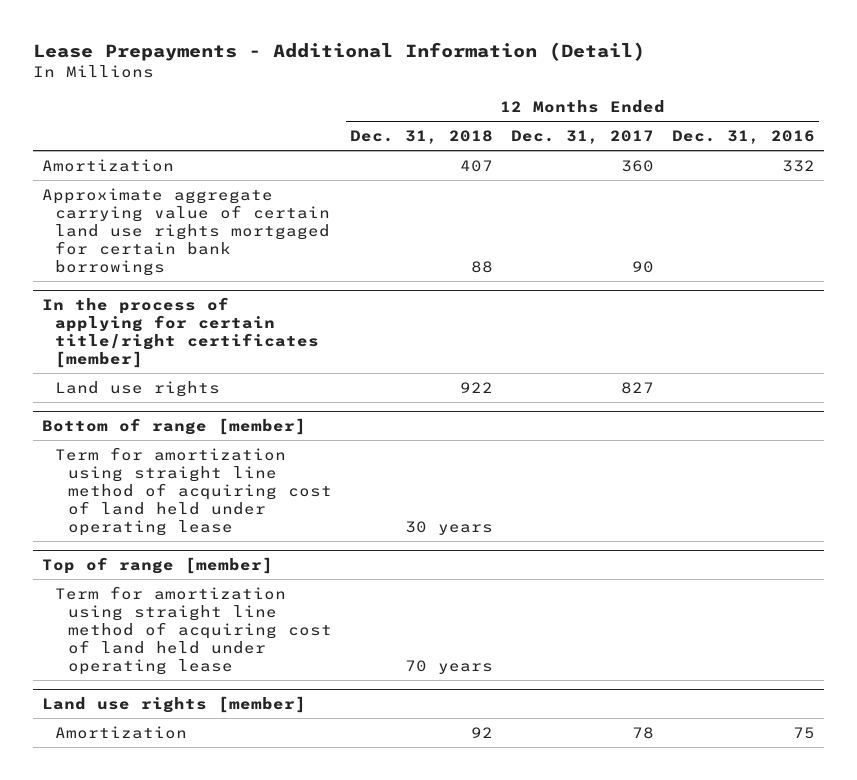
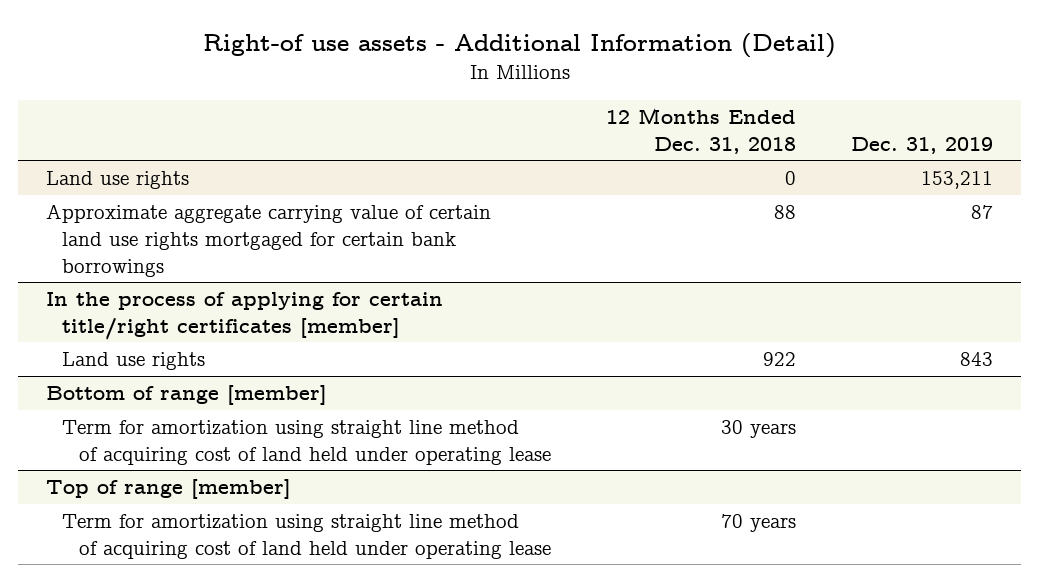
- Lease Prepayments - Additional Information (Detail)
+ Right-of use assets - Additional Information (Detail)
- | 12 Months Ended Dec. 31, 2018 | 12 Months Ended Dec. 31, 2017 | 12 Months Ended Dec. 31, 2016
+ | 12 Months Ended Dec. 31, 2018 | Dec. 31, 2019
- Amortization | 407 | 360 | 332
+ Land use rights | 0 | 153,211
- Land use rights [member]
- Amortization | 92 | 78 | 75

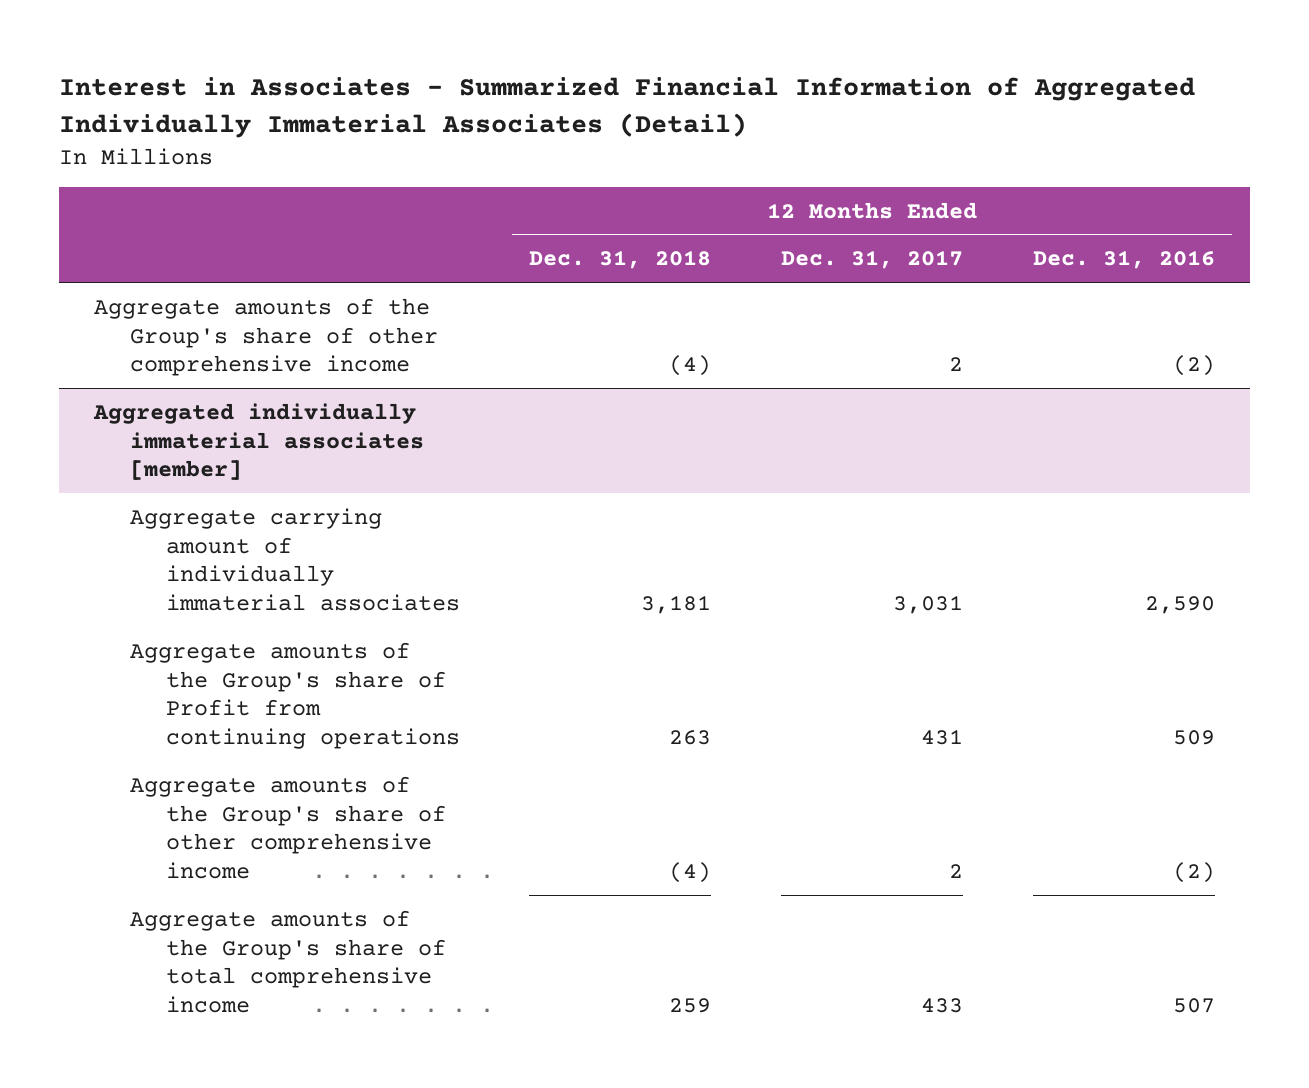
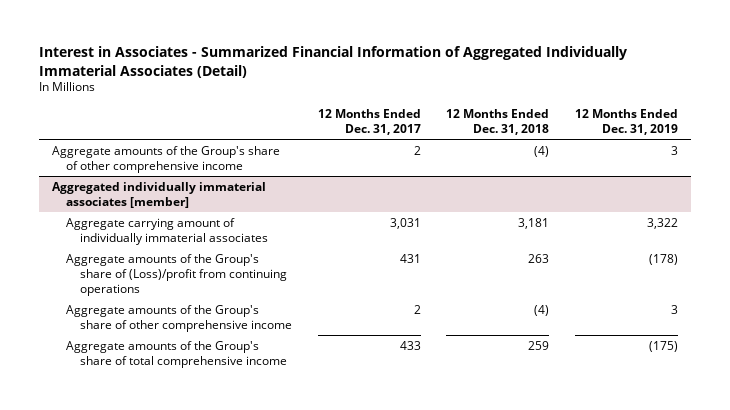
- | 12 Months Ended Dec. 31, 2018 | 12 Months Ended Dec. 31, 2017 | 12 Months Ended Dec. 31, 2016
+ | 12 Months Ended Dec. 31, 2017 | 12 Months Ended Dec. 31, 2018 | 12 Months Ended Dec. 31, 2019
@ Aggregated individually immaterial associates [member]
- Aggregate amounts of the Group's share of Profit from continuing operations | 263 | 431 | 509
+ Aggregate amounts of the Group's share of (Loss)/profit from continuing operations | 431 | 263 | (178)

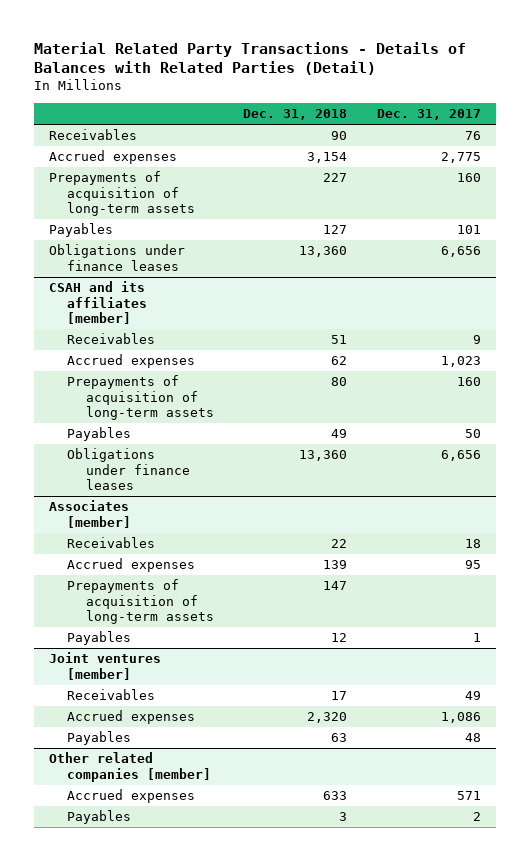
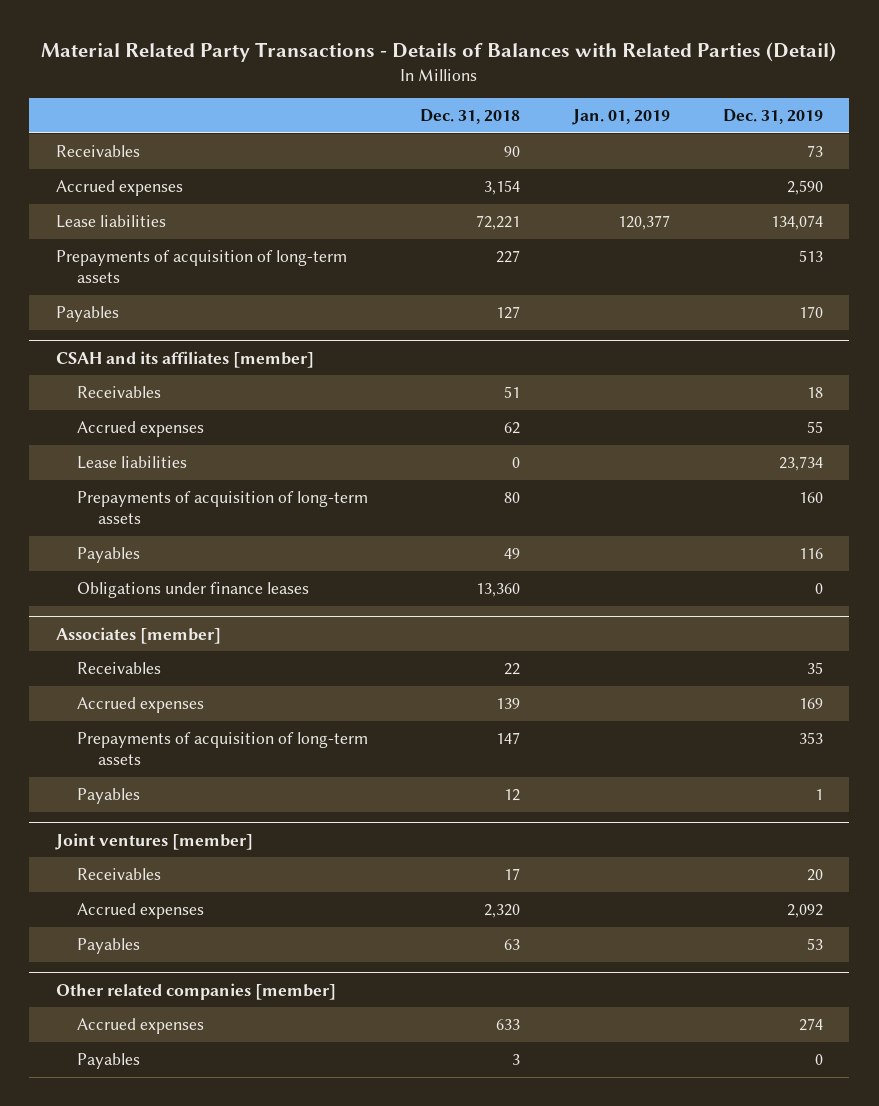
- | Dec. 31, 2018 | Dec. 31, 2017
+ | Dec. 31, 2018 | Jan. 01, 2019 | Dec. 31, 2019
+ Lease liabilities | 72,221 | 120,377 | 134,074
- Obligations under finance leases | 13,360 | 6,656
@ CSAH and its affiliates [member]
+ Lease liabilities | 0 | | 23,734

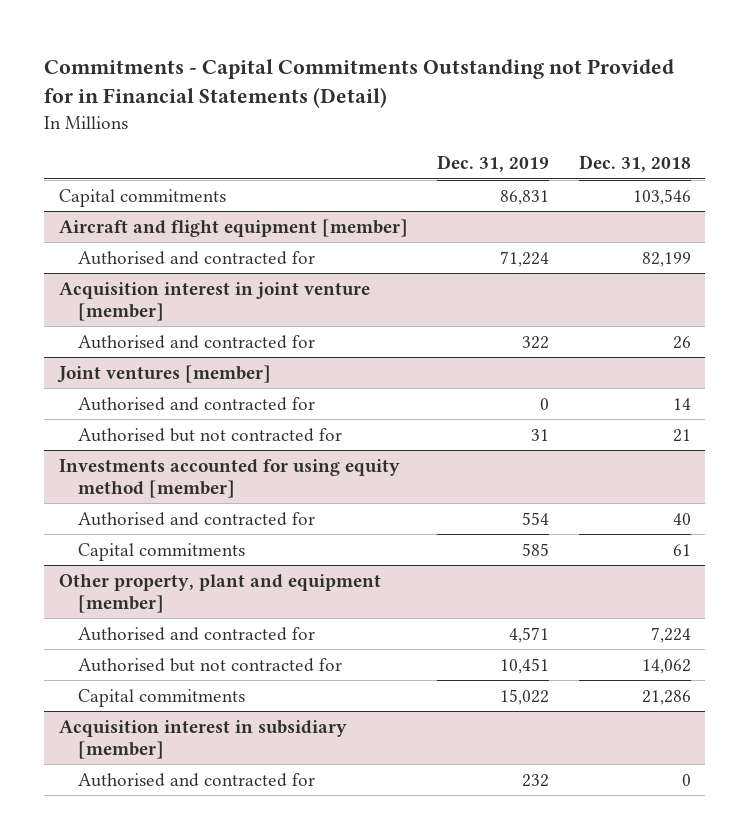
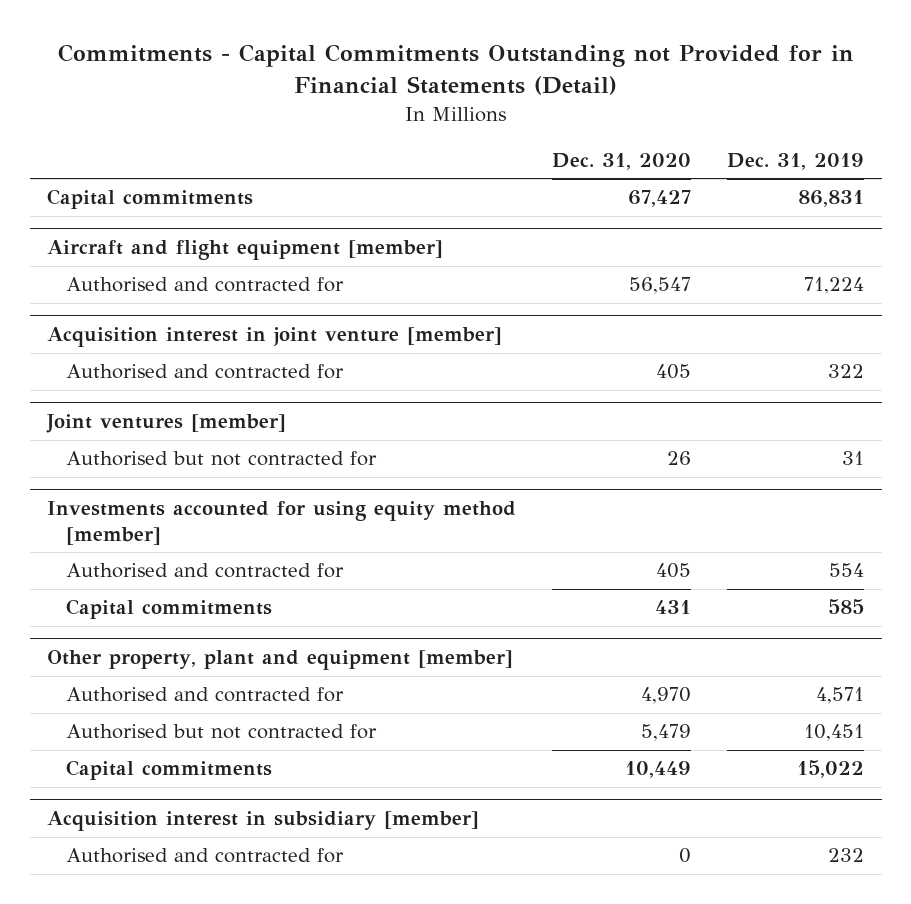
- | Dec. 31, 2019 | Dec. 31, 2018
+ | Dec. 31, 2020 | Dec. 31, 2019
@ Joint ventures [member]
- Authorised and contracted for | 0 | 14

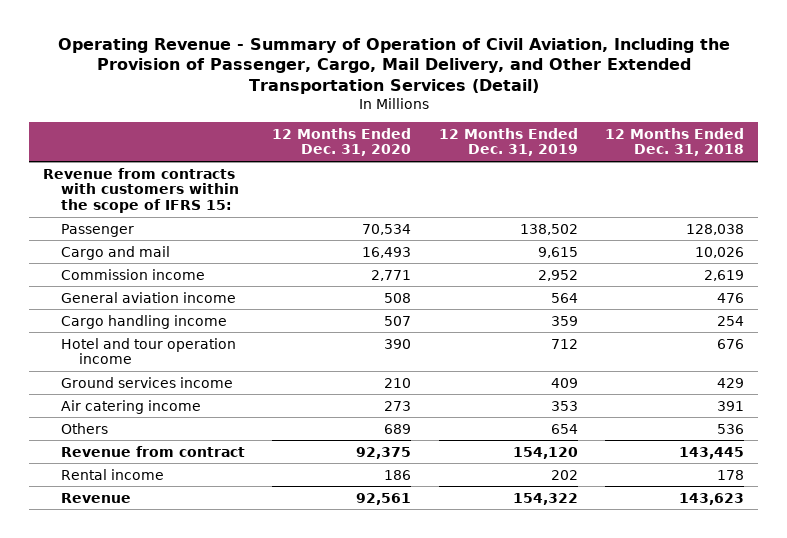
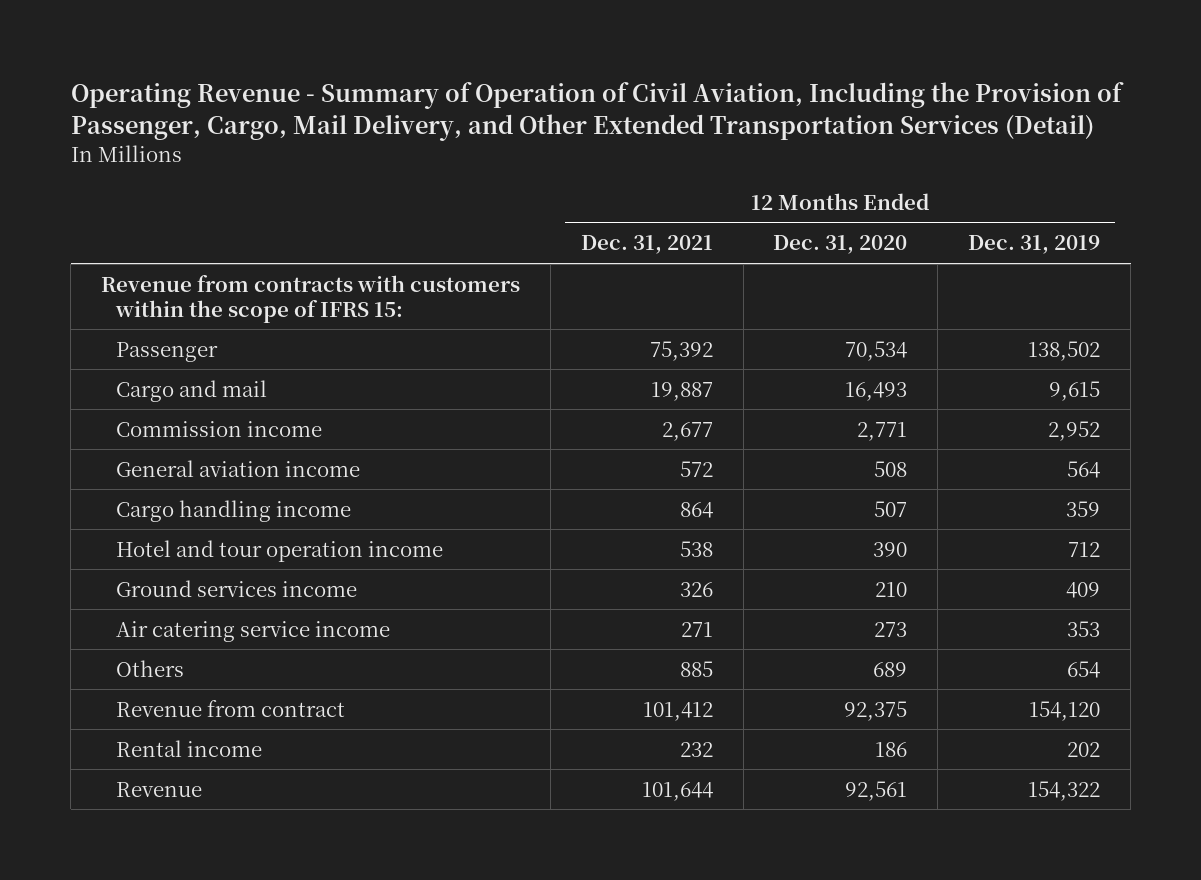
- | 12 Months Ended Dec. 31, 2020 | 12 Months Ended Dec. 31, 2019 | 12 Months Ended Dec. 31, 2018
+ | 12 Months Ended Dec. 31, 2021 | 12 Months Ended Dec. 31, 2020 | 12 Months Ended Dec. 31, 2019
- Air catering income | 273 | 353 | 391
+ Air catering service income | 271 | 273 | 353

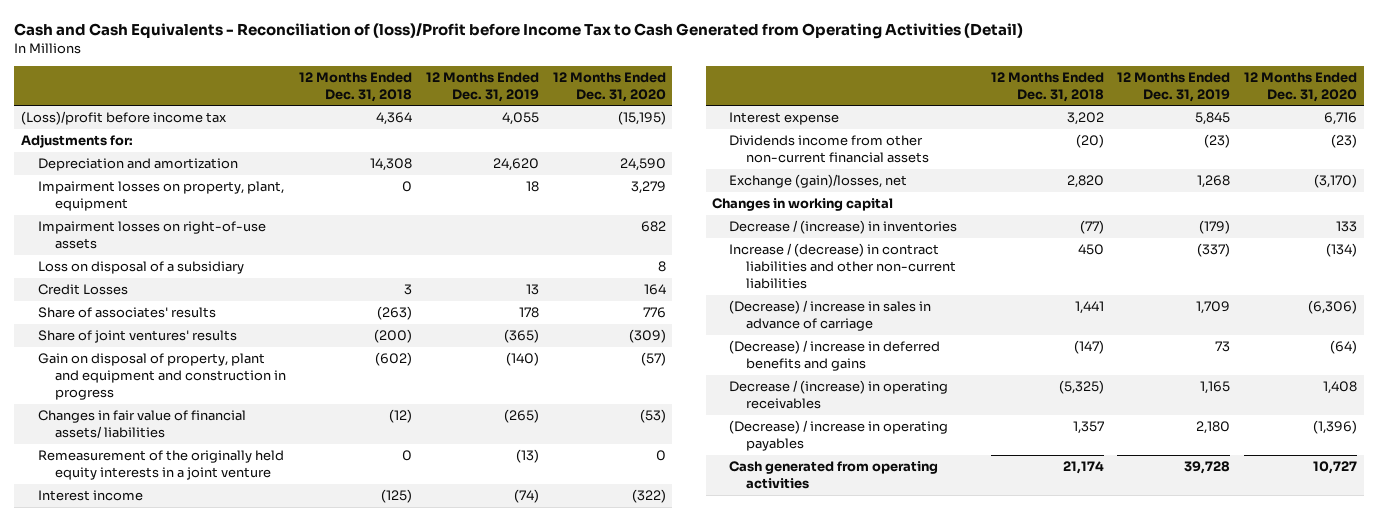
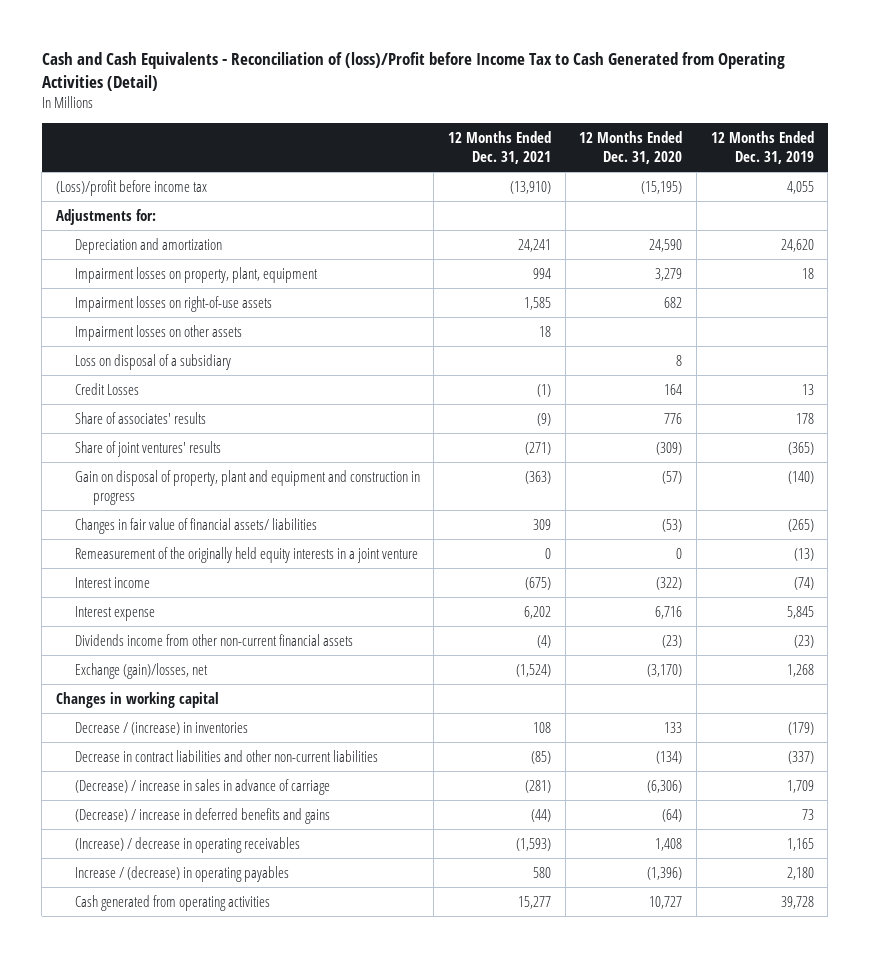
- | 12 Months Ended Dec. 31, 2018 | 12 Months Ended Dec. 31, 2019 | 12 Months Ended Dec. 31, 2020
+ | 12 Months Ended Dec. 31, 2021 | 12 Months Ended Dec. 31, 2020 | 12 Months Ended Dec. 31, 2019
+ Impairment losses on other assets | 18 | |
- Increase / (decrease) in contract liabilities and other non-current liabilities | 450 | (337) | (134)
+ Decrease in contract liabilities and other non-current liabilities | (85) | (134) | (337)
- Decrease / (increase) in operating receivables | (5,325) | 1,165 | 1,408
- (Decrease) / increase in operating payables | 1,357 | 2,180 | (1,396)
+ (Increase) / decrease in operating receivables | (1,593) | 1,408 | 1,165
+ Increase / (decrease) in operating payables | 580 | (1,396) | 2,180

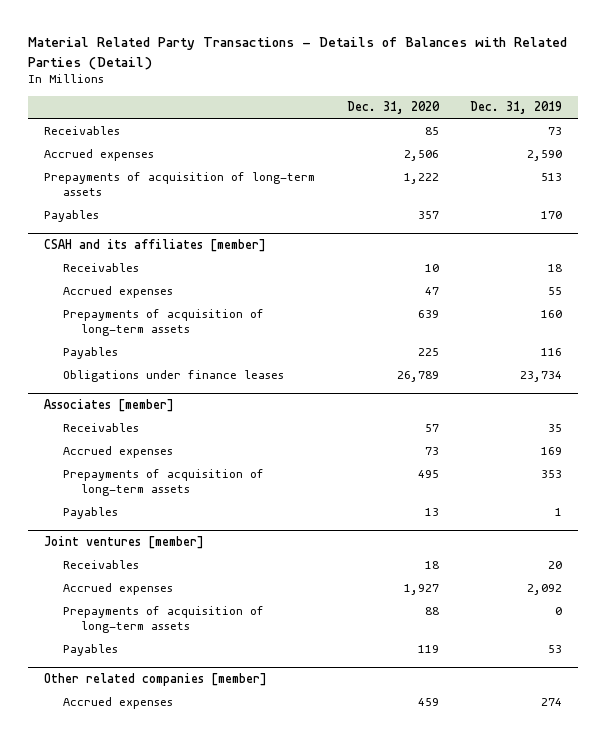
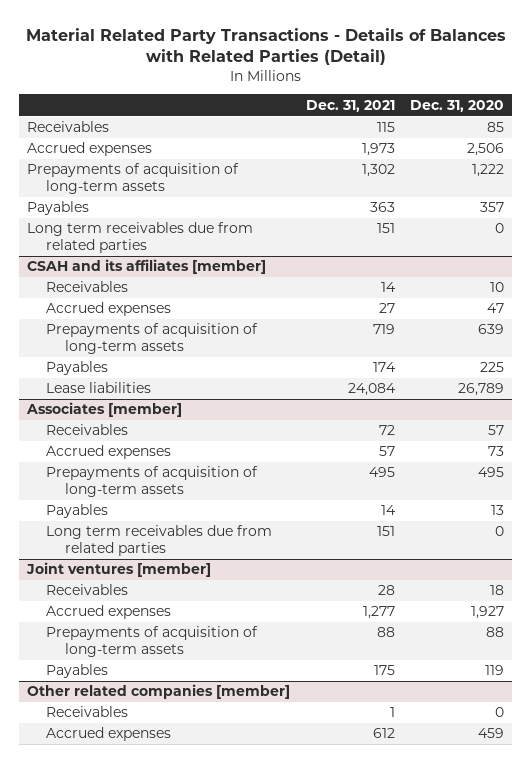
- | Dec. 31, 2020 | Dec. 31, 2019
+ | Dec. 31, 2021 | Dec. 31, 2020
+ Long term receivables due from related parties | 151 | 0
@ CSAH and its affiliates [member]
- Obligations under finance leases | 26,789 | 23,734
+ Lease liabilities | 24,084 | 26,789
@ Associates [member]
+ Long term receivables due from related parties | 151 | 0
@ Other related companies [member]
+ Receivables | 1 | 0

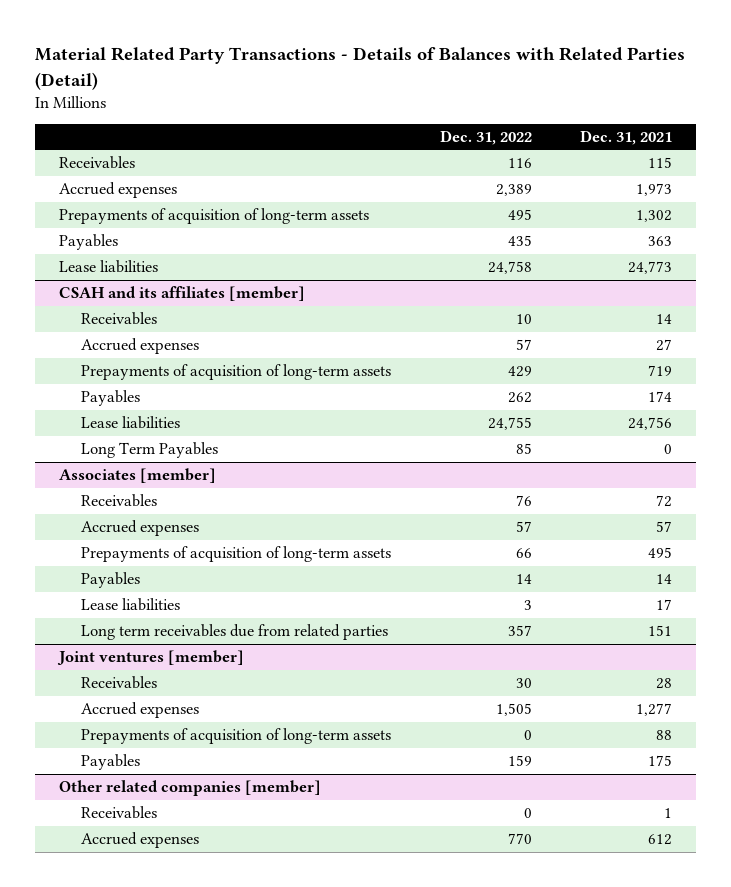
- | Dec. 31, 2021 | Dec. 31, 2020
+ | Dec. 31, 2022 | Dec. 31, 2021
- Long term receivables due from related parties | 151 | 0
+ Lease liabilities | 24,758 | 24,773
@ CSAH and its affiliates [member]
- Lease liabilities | 24,084 | 26,789
+ Lease liabilities | 24,755 | 24,756
+ Long Term Payables | 85 | 0
@ Associates [member]
+ Lease liabilities | 3 | 17

